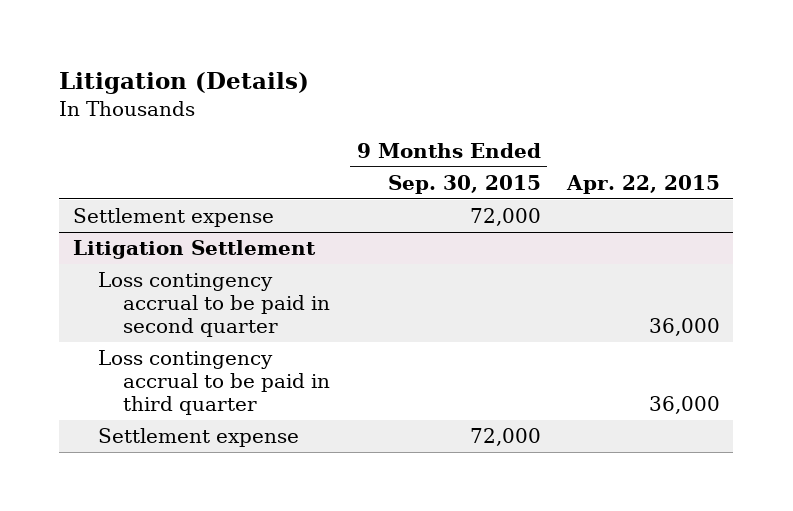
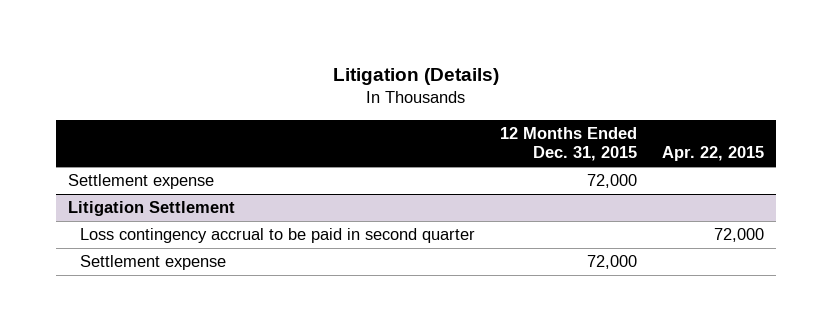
- | 9 Months Ended Sep. 30, 2015 | Apr. 22, 2015
+ | 12 Months Ended Dec. 31, 2015 | Apr. 22, 2015
@ Litigation Settlement
- Loss contingency accrual to be paid in second quarter | | 36,000
- Loss contingency accrual to be paid in third quarter | | 36,000
+ Loss contingency accrual to be paid in second quarter | | 72,000

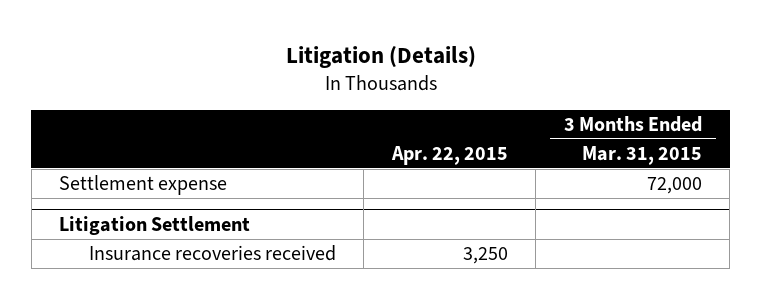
- | 12 Months Ended Dec. 31, 2015 | Apr. 22, 2015
+ | Apr. 22, 2015 | 3 Months Ended Mar. 31, 2015
@ Litigation Settlement
- Loss contingency accrual to be paid in second quarter | | 72,000
- Settlement expense | 72,000 |
+ Insurance recoveries received | 3,250 |

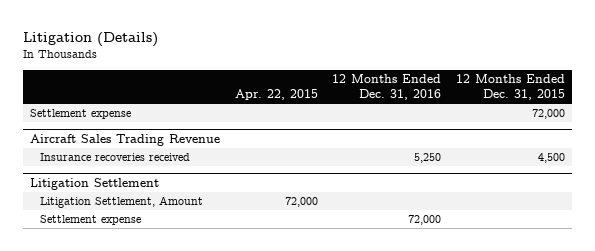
- | Apr. 22, 2015 | 3 Months Ended Mar. 31, 2015
+ | Apr. 22, 2015 | 12 Months Ended Dec. 31, 2016 | 12 Months Ended Dec. 31, 2015
+ Aircraft Sales Trading Revenue
+ Insurance recoveries received | | 5,250 | 4,500
@ Litigation Settlement
- Insurance recoveries received | 3,250 |
+ Litigation Settlement, Amount | 72,000 | |
+ Settlement expense | | 72,000 |

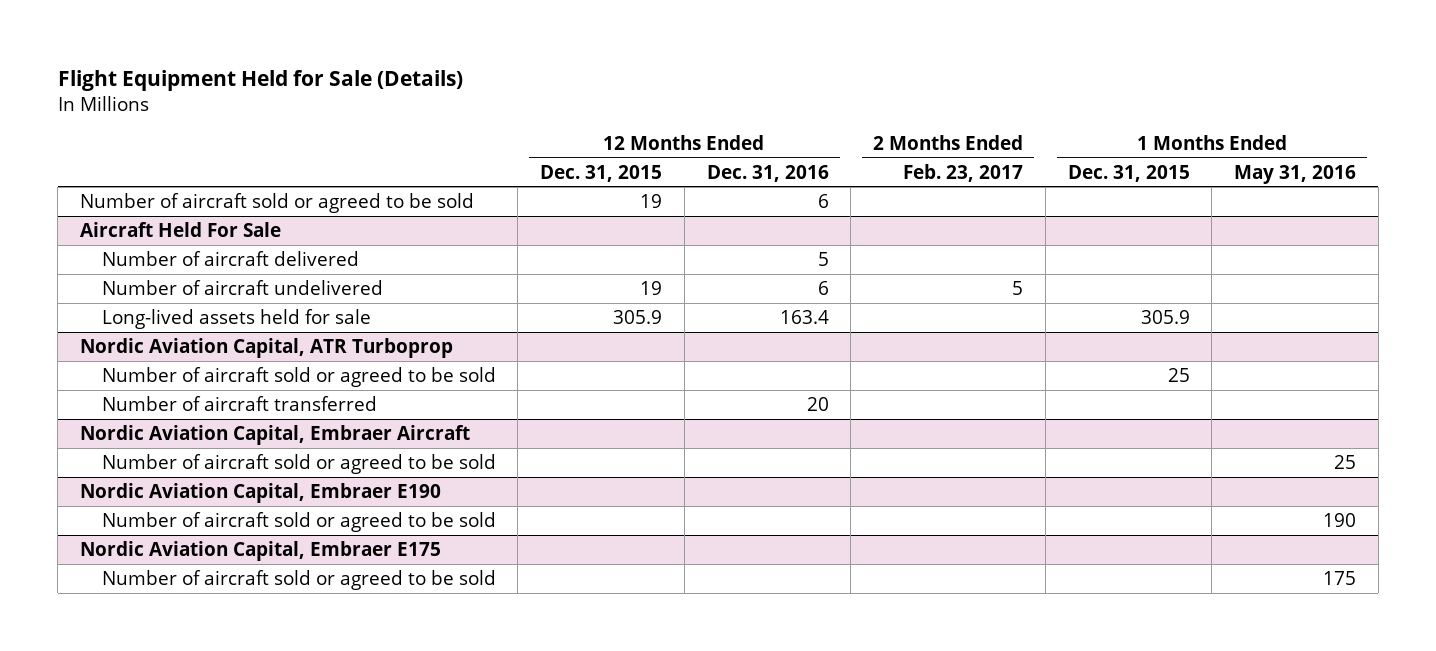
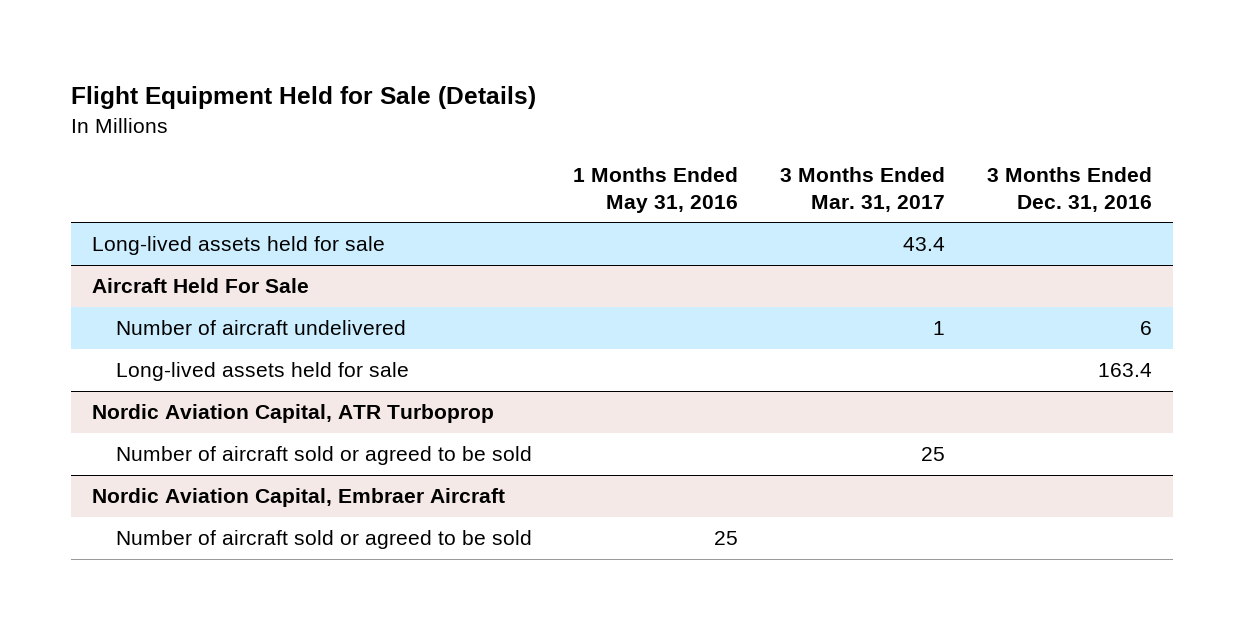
- | 12 Months Ended Dec. 31, 2015 | 12 Months Ended Dec. 31, 2016 | 2 Months Ended Feb. 23, 2017 | 1 Months Ended Dec. 31, 2015 | 1 Months Ended May 31, 2016
+ | 1 Months Ended May 31, 2016 | 3 Months Ended Mar. 31, 2017 | 3 Months Ended Dec. 31, 2016
- Number of aircraft sold or agreed to be sold | 19 | 6 | | |
+ Long-lived assets held for sale | | 43.4 |
@ Aircraft Held For Sale
- Number of aircraft delivered | | 5 | | |
@ Nordic Aviation Capital, ATR Turboprop
- Number of aircraft transferred | | 20 | | |
- Nordic Aviation Capital, Embraer E190
- Number of aircraft sold or agreed to be sold | | | | | 190
- Nordic Aviation Capital, Embraer E175
- Number of aircraft sold or agreed to be sold | | | | | 175

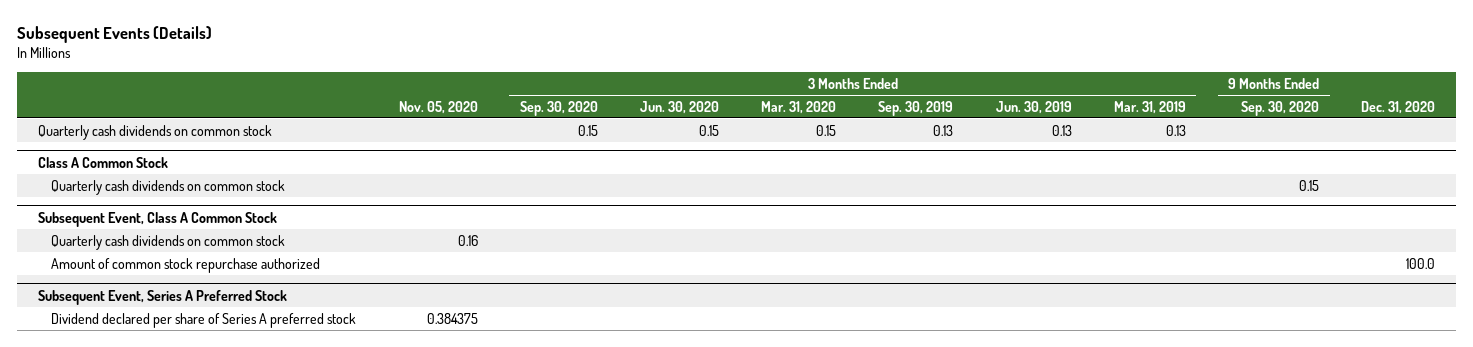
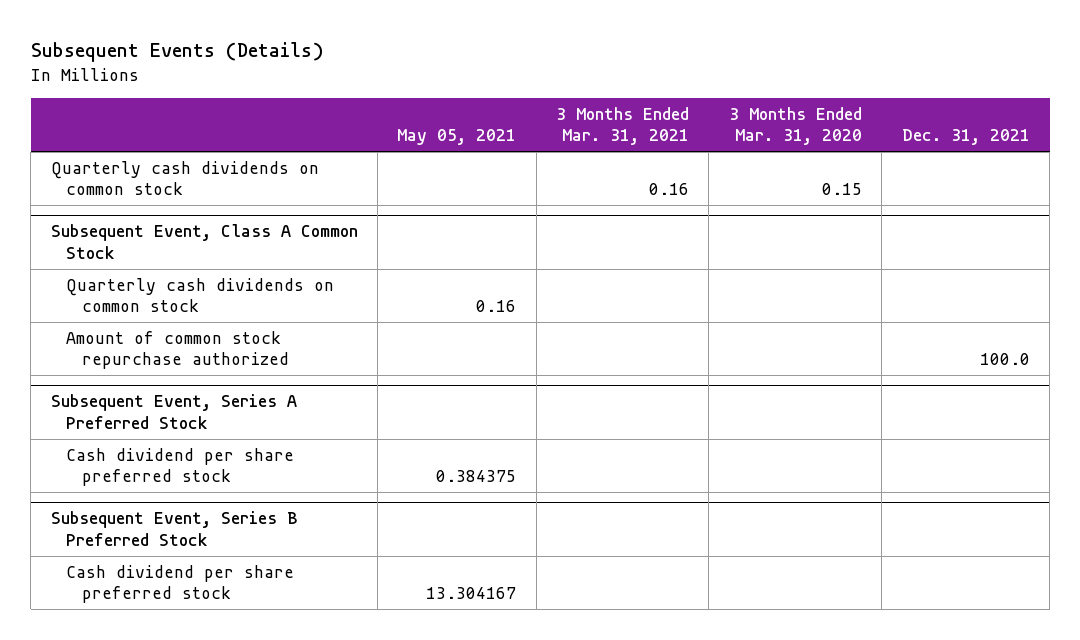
- | Nov. 05, 2020 | 3 Months Ended Sep. 30, 2020 | 3 Months Ended Jun. 30, 2020 | 3 Months Ended Mar. 31, 2020 | 3 Months Ended Sep. 30, 2019 | 3 Months Ended Jun. 30, 2019 | 3 Months Ended Mar. 31, 2019 | 9 Months Ended Sep. 30, 2020 | Dec. 31, 2020
+ | May 05, 2021 | 3 Months Ended Mar. 31, 2021 | 3 Months Ended Mar. 31, 2020 | Dec. 31, 2021
- Class A Common Stock
- Quarterly cash dividends on common stock | | | | | | | | 0.15 |
@ Subsequent Event, Series A Preferred Stock
- Dividend declared per share of Series A preferred stock | 0.384375 | | | | | | | |
+ Cash dividend per share preferred stock | 0.384375 | | |
+ Subsequent Event, Series B Preferred Stock
+ Cash dividend per share preferred stock | 13.304167 | | |

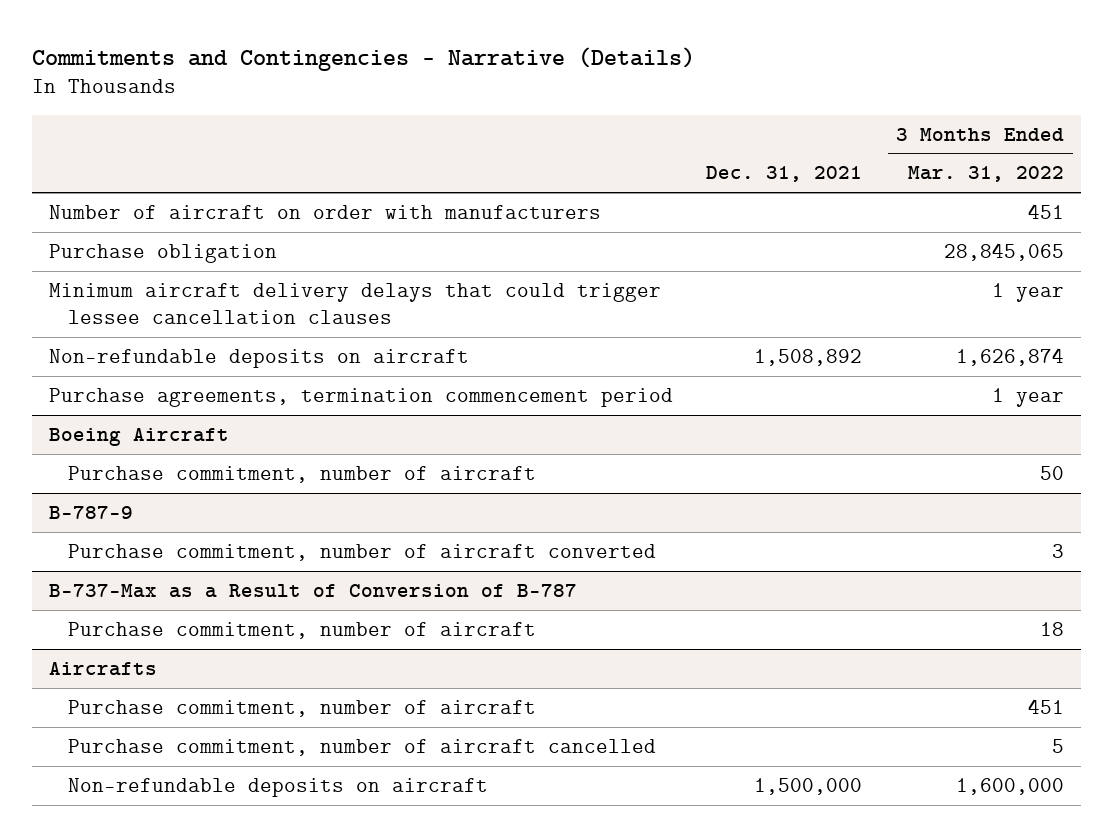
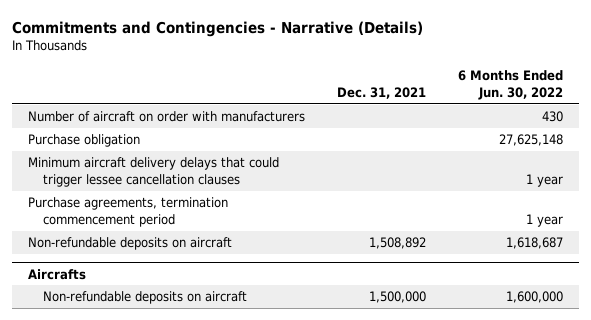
- | Dec. 31, 2021 | 3 Months Ended Mar. 31, 2022
+ | Dec. 31, 2021 | 6 Months Ended Jun. 30, 2022
- Boeing Aircraft
- Purchase commitment, number of aircraft | | 50
- B-787-9
- Purchase commitment, number of aircraft converted | | 3
- B-737-Max as a Result of Conversion of B-787
- Purchase commitment, number of aircraft | | 18
moved down: Non-refundable deposits on aircraft | 1,508,892 | 1,618,687
@ Aircrafts
- Purchase commitment, number of aircraft | | 451
- Purchase commitment, number of aircraft cancelled | | 5

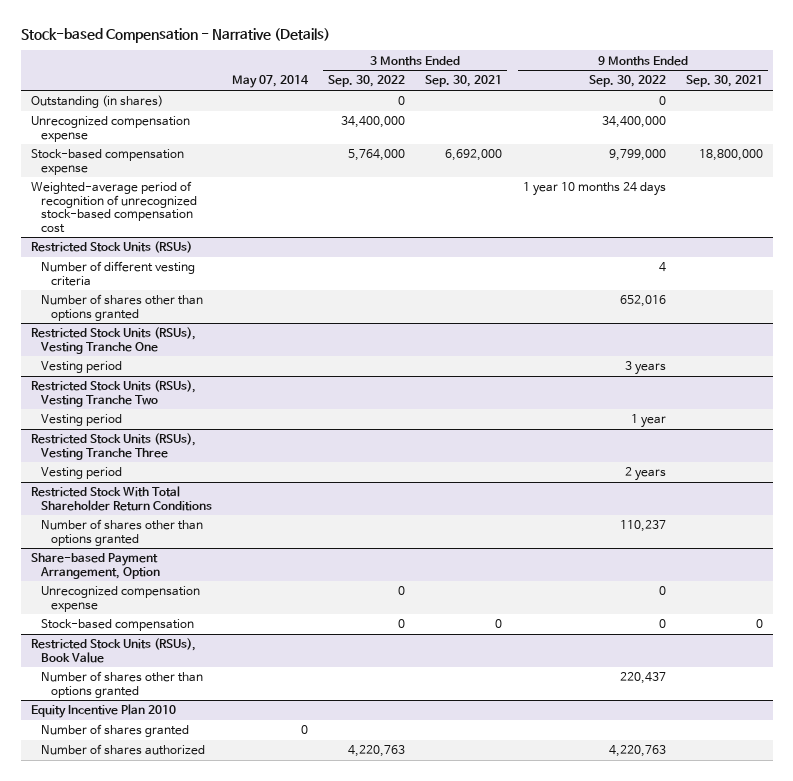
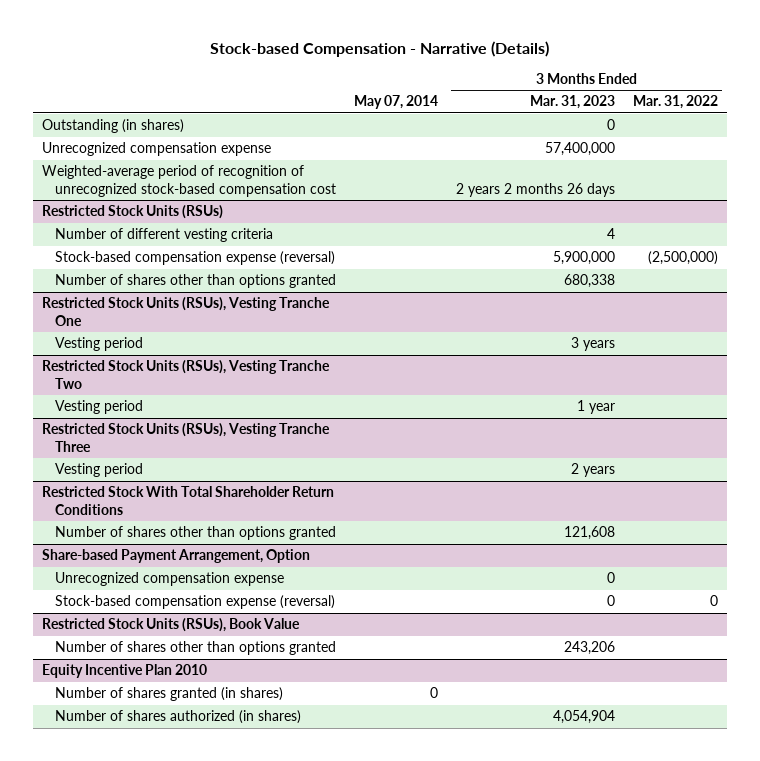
- | May 07, 2014 | 3 Months Ended Sep. 30, 2022 | 3 Months Ended Sep. 30, 2021 | 9 Months Ended Sep. 30, 2022 | 9 Months Ended Sep. 30, 2021
+ | May 07, 2014 | 3 Months Ended Mar. 31, 2023 | 3 Months Ended Mar. 31, 2022
- Stock-based compensation expense | | 5,764,000 | 6,692,000 | 9,799,000 | 18,800,000
@ Restricted Stock Units (RSUs)
+ Stock-based compensation expense (reversal) | | 5,900,000 | (2,500,000)
@ Share-based Payment Arrangement, Option
- Stock-based compensation | | 0 | 0 | 0 | 0
+ Stock-based compensation expense (reversal) | | 0 | 0
@ Equity Incentive Plan 2010
- Number of shares granted | 0 | | | |
- Number of shares authorized | | 4,220,763 | | 4,220,763 |
+ Number of shares granted (in shares) | 0 | |
+ Number of shares authorized (in shares) | | 4,054,904 |

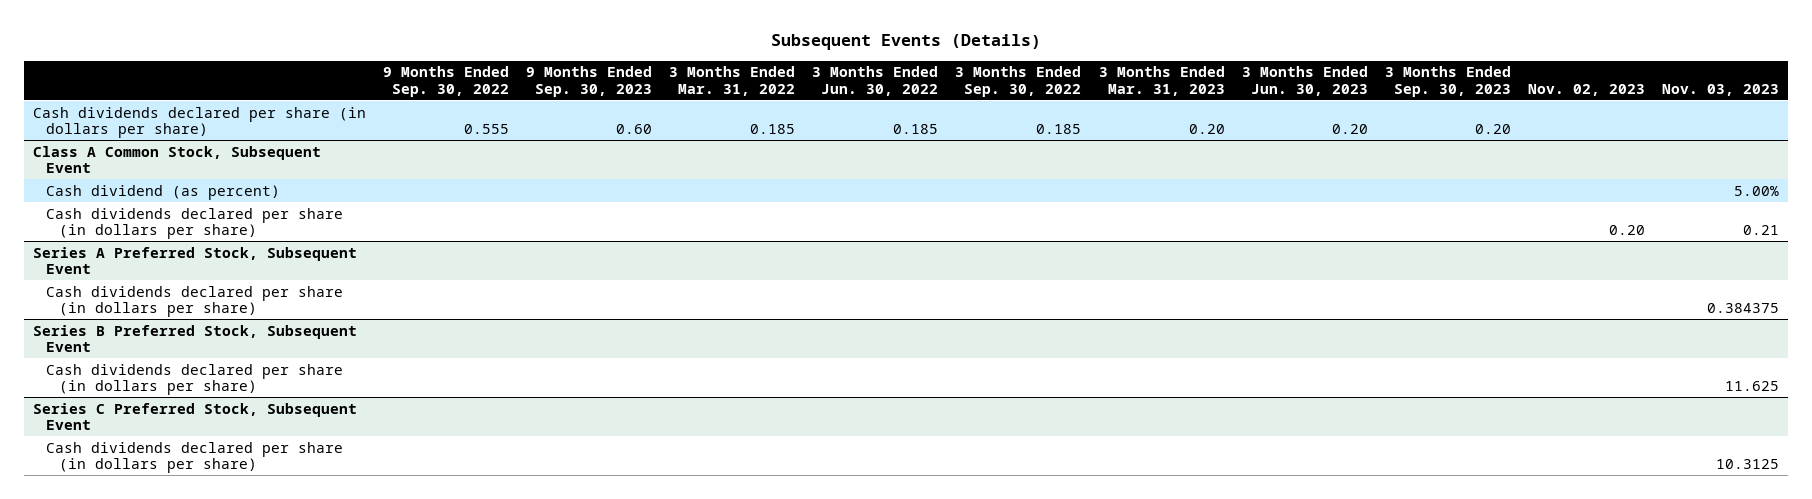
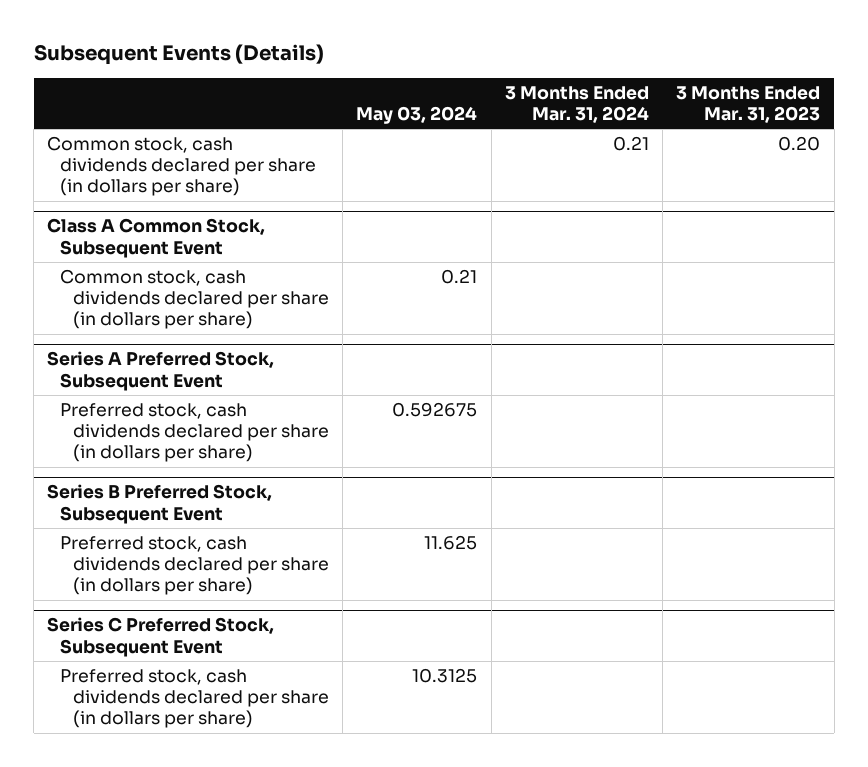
- | 9 Months Ended Sep. 30, 2022 | 9 Months Ended Sep. 30, 2023 | 3 Months Ended Mar. 31, 2022 | 3 Months Ended Jun. 30, 2022 | 3 Months Ended Sep. 30, 2022 | 3 Months Ended Mar. 31, 2023 | 3 Months Ended Jun. 30, 2023 | 3 Months Ended Sep. 30, 2023 | Nov. 02, 2023 | Nov. 03, 2023
+ | May 03, 2024 | 3 Months Ended Mar. 31, 2024 | 3 Months Ended Mar. 31, 2023
- Cash dividends declared per share (in dollars per share) | 0.555 | 0.60 | 0.185 | 0.185 | 0.185 | 0.20 | 0.20 | 0.20 | |
+ Common stock, cash dividends declared per share (in dollars per share) | | 0.21 | 0.20
@ Class A Common Stock, Subsequent Event
- Cash dividend (as percent) | | | | | | | | | | 5.00%
- Cash dividends declared per share (in dollars per share) | | | | | | | | | 0.20 | 0.21
+ Common stock, cash dividends declared per share (in dollars per share) | 0.21 | |
@ Series A Preferred Stock, Subsequent Event
- Cash dividends declared per share (in dollars per share) | | | | | | | | | | 0.384375
+ Preferred stock, cash dividends declared per share (in dollars per share) | 0.592675 | |
@ Series B Preferred Stock, Subsequent Event
- Cash dividends declared per share (in dollars per share) | | | | | | | | | | 11.625
+ Preferred stock, cash dividends declared per share (in dollars per share) | 11.625 | |
@ Series C Preferred Stock, Subsequent Event
- Cash dividends declared per share (in dollars per share) | | | | | | | | | | 10.3125
+ Preferred stock, cash dividends declared per share (in dollars per share) | 10.3125 | |

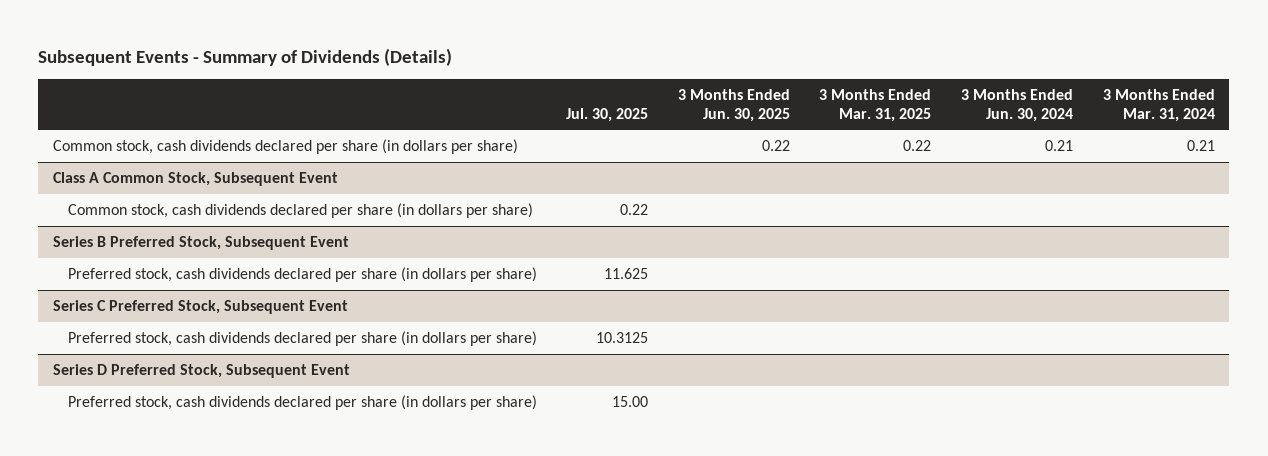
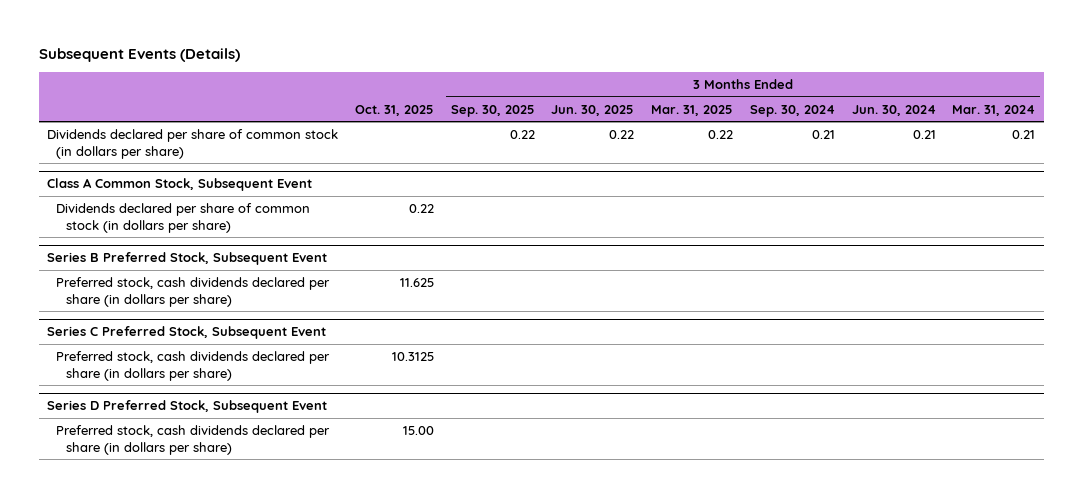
- Subsequent Events - Summary of Dividends (Details)
+ Subsequent Events (Details)
- | Jul. 30, 2025 | 3 Months Ended Jun. 30, 2025 | 3 Months Ended Mar. 31, 2025 | 3 Months Ended Jun. 30, 2024 | 3 Months Ended Mar. 31, 2024
+ | Oct. 31, 2025 | 3 Months Ended Sep. 30, 2025 | 3 Months Ended Jun. 30, 2025 | 3 Months Ended Mar. 31, 2025 | 3 Months Ended Sep. 30, 2024 | 3 Months Ended Jun. 30, 2024 | 3 Months Ended Mar. 31, 2024
- Common stock, cash dividends declared per share (in dollars per share) | | 0.22 | 0.22 | 0.21 | 0.21
+ Dividends declared per share of common stock (in dollars per share) | | 0.22 | 0.22 | 0.22 | 0.21 | 0.21 | 0.21
@ Class A Common Stock, Subsequent Event
- Common stock, cash dividends declared per share (in dollars per share) | 0.22 | | | |
+ Dividends declared per share of common stock (in dollars per share) | 0.22 | | | | | |

